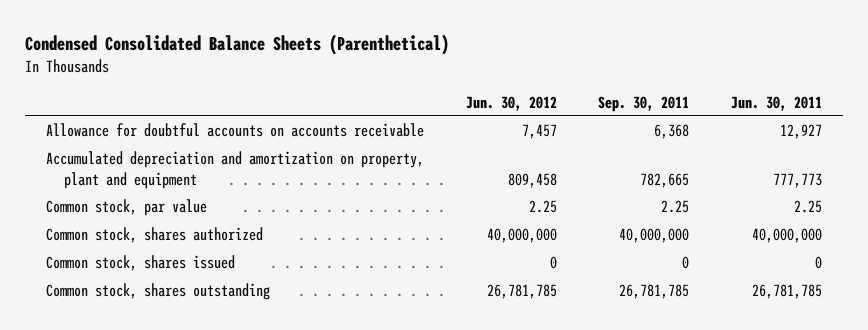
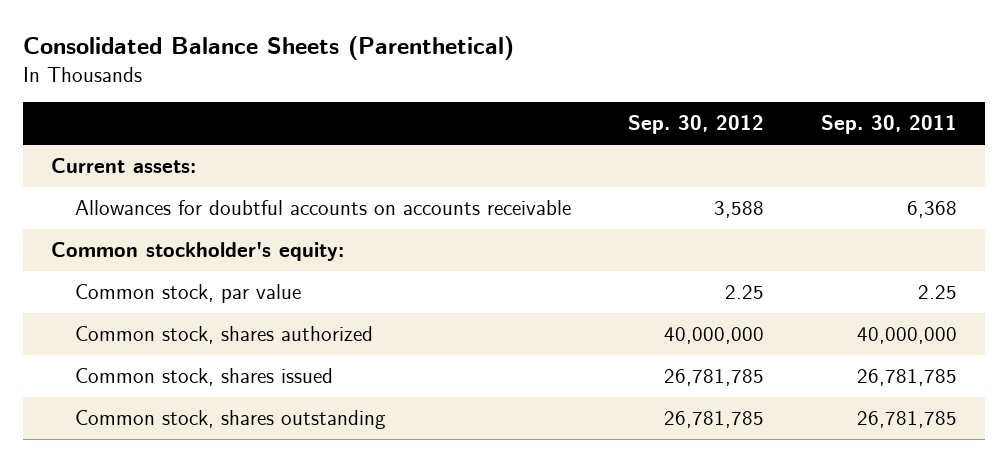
- Condensed Consolidated Balance Sheets (Parenthetical)
+ Consolidated Balance Sheets (Parenthetical)
- | Jun. 30, 2012 | Sep. 30, 2011 | Jun. 30, 2011
+ | Sep. 30, 2012 | Sep. 30, 2011
- Allowance for doubtful accounts on accounts receivable | 7,457 | 6,368 | 12,927
- Accumulated depreciation and amortization on property, plant and equipment | 809,458 | 782,665 | 777,773
+ Current assets:
+ Allowances for doubtful accounts on accounts receivable | 3,588 | 6,368
+ Common stockholder's equity:
- Common stock, shares issued | 0 | 0 | 0
+ Common stock, shares issued | 26,781,785 | 26,781,785

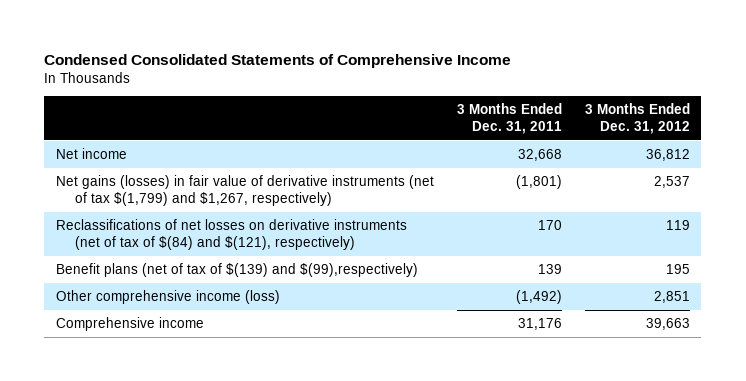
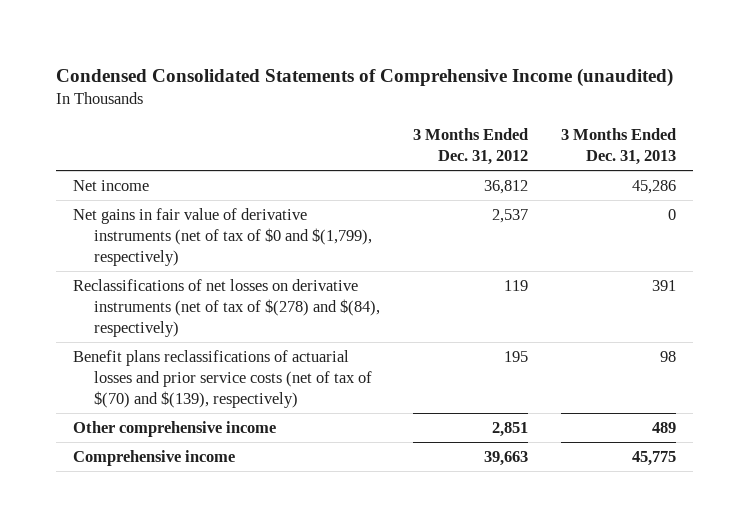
- Condensed Consolidated Statements of Comprehensive Income
+ Condensed Consolidated Statements of Comprehensive Income (unaudited)
- | 3 Months Ended Dec. 31, 2011 | 3 Months Ended Dec. 31, 2012
+ | 3 Months Ended Dec. 31, 2012 | 3 Months Ended Dec. 31, 2013
- Net gains (losses) in fair value of derivative instruments (net of tax $(1,799) and $1,267, respectively) | (1,801) | 2,537
- Reclassifications of net losses on derivative instruments (net of tax of $(84) and $(121), respectively) | 170 | 119
- Benefit plans (net of tax of $(139) and $(99),respectively) | 139 | 195
- Other comprehensive income (loss) | (1,492) | 2,851
+ Net gains in fair value of derivative instruments (net of tax of $0 and $(1,799), respectively) | 2,537 | 0
+ Reclassifications of net losses on derivative instruments (net of tax of $(278) and $(84), respectively) | 119 | 391
+ Benefit plans reclassifications of actuarial losses and prior service costs (net of tax of $(70) and $(139), respectively) | 195 | 98
+ Other comprehensive income | 2,851 | 489

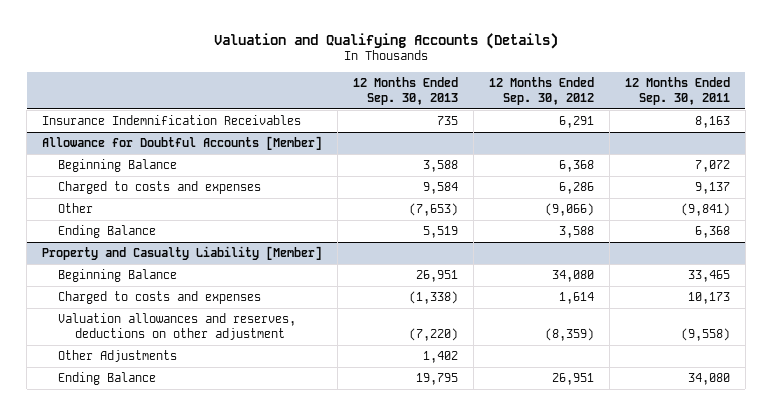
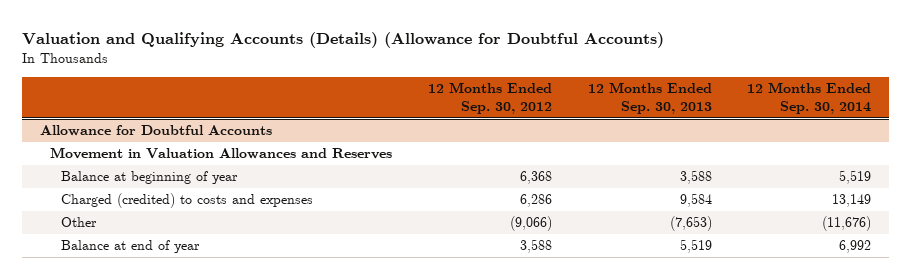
- Valuation and Qualifying Accounts (Details)
+ Valuation and Qualifying Accounts (Details) (Allowance for Doubtful Accounts)
- | 12 Months Ended Sep. 30, 2013 | 12 Months Ended Sep. 30, 2012 | 12 Months Ended Sep. 30, 2011
+ | 12 Months Ended Sep. 30, 2012 | 12 Months Ended Sep. 30, 2013 | 12 Months Ended Sep. 30, 2014
- Insurance Indemnification Receivables | 735 | 6,291 | 8,163
- Allowance for Doubtful Accounts [Member]
- Beginning Balance | 3,588 | 6,368 | 7,072
- Charged to costs and expenses | 9,584 | 6,286 | 9,137
+ Allowance for Doubtful Accounts
+ Movement in Valuation Allowances and Reserves
+ Balance at beginning of year | 6,368 | 3,588 | 5,519
+ Charged (credited) to costs and expenses | 6,286 | 9,584 | 13,149
- Ending Balance | 5,519 | 3,588 | 6,368
- Property and Casualty Liability [Member]
- Beginning Balance | 26,951 | 34,080 | 33,465
- Charged to costs and expenses | (1,338) | 1,614 | 10,173
- Valuation allowances and reserves, deductions on other adjustment | (7,220) | (8,359) | (9,558)
- Other Adjustments | 1,402 | |
- Ending Balance | 19,795 | 26,951 | 34,080
+ Balance at end of year | 3,588 | 5,519 | 6,992

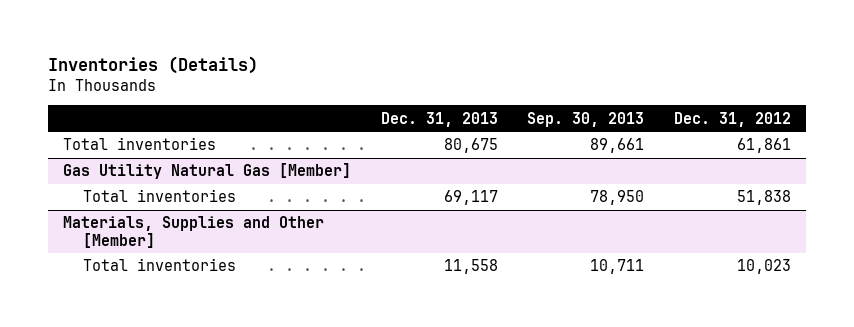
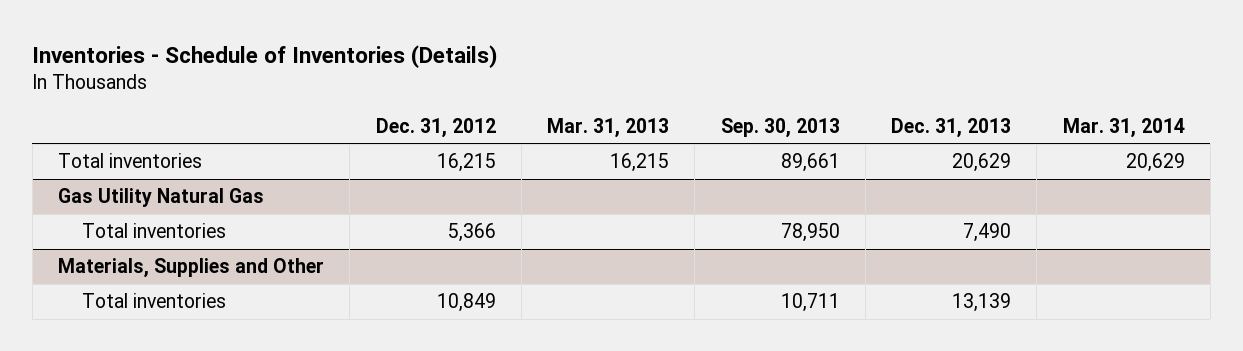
- Inventories (Details)
+ Inventories - Schedule of Inventories (Details)
- | Dec. 31, 2013 | Sep. 30, 2013 | Dec. 31, 2012
+ | Dec. 31, 2012 | Mar. 31, 2013 | Sep. 30, 2013 | Dec. 31, 2013 | Mar. 31, 2014
- Total inventories | 80,675 | 89,661 | 61,861
- Gas Utility Natural Gas [Member]
- Total inventories | 69,117 | 78,950 | 51,838
- Materials, Supplies and Other [Member]
- Total inventories | 11,558 | 10,711 | 10,023
+ Total inventories | 16,215 | 16,215 | 89,661 | 20,629 | 20,629
+ Gas Utility Natural Gas
+ Total inventories | 5,366 | | 78,950 | 7,490 |
+ Materials, Supplies and Other
+ Total inventories | 10,849 | | 10,711 | 13,139 |

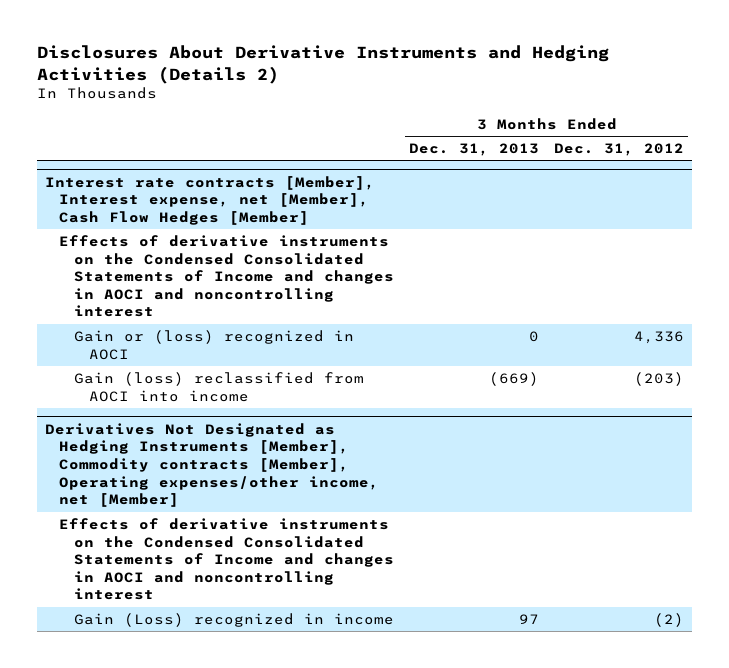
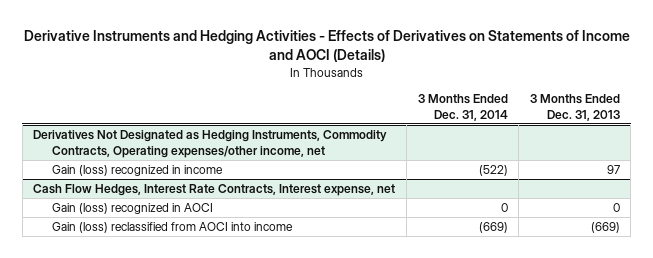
- Disclosures About Derivative Instruments and Hedging Activities (Details 2)
+ Derivative Instruments and Hedging Activities - Effects of Derivatives on Statements of Income and AOCI (Details)
- | 3 Months Ended Dec. 31, 2013 | 3 Months Ended Dec. 31, 2012
+ | 3 Months Ended Dec. 31, 2014 | 3 Months Ended Dec. 31, 2013
- Interest rate contracts [Member], Interest expense, net [Member], Cash Flow Hedges [Member]
- Effects of derivative instruments on the Condensed Consolidated Statements of Income and changes in AOCI and noncontrolling interest
- Gain or (loss) recognized in AOCI | 0 | 4,336
+ Derivatives Not Designated as Hedging Instruments, Commodity Contracts, Operating expenses/other income, net
+ Gain (loss) recognized in income | (522) | 97
+ Cash Flow Hedges, Interest Rate Contracts, Interest expense, net
+ Gain (loss) recognized in AOCI | 0 | 0
- Derivatives Not Designated as Hedging Instruments [Member], Commodity contracts [Member], Operating expenses/other income, net [Member]
- Effects of derivative instruments on the Condensed Consolidated Statements of Income and changes in AOCI and noncontrolling interest
- Gain (Loss) recognized in income | 97 | (2)

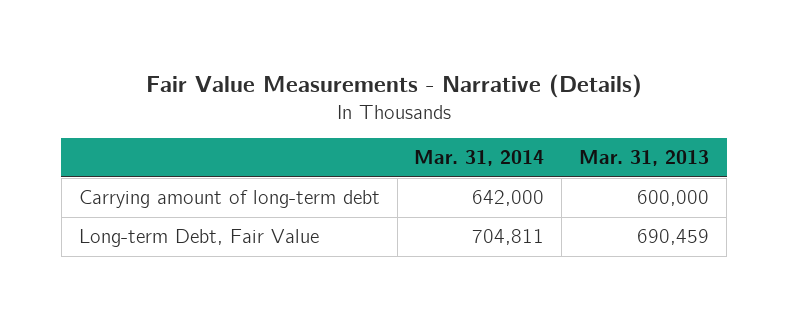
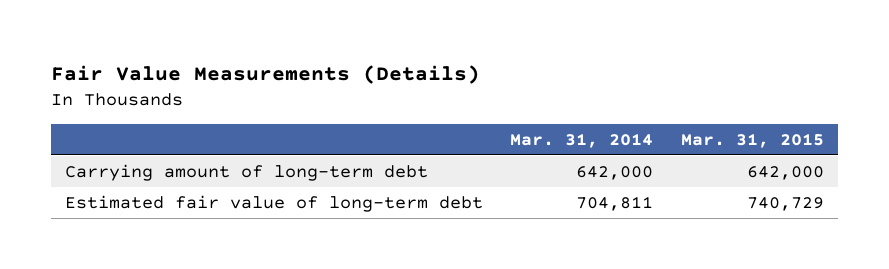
- Fair Value Measurements - Narrative (Details)
+ Fair Value Measurements (Details)
- | Mar. 31, 2014 | Mar. 31, 2013
+ | Mar. 31, 2014 | Mar. 31, 2015
- Long-term Debt, Fair Value | 704,811 | 690,459
+ Estimated fair value of long-term debt | 704,811 | 740,729

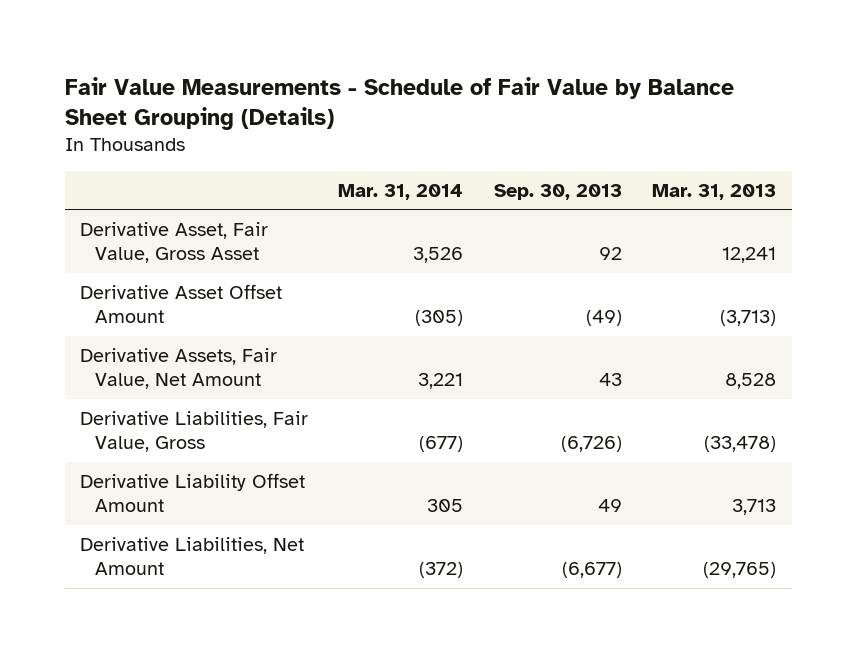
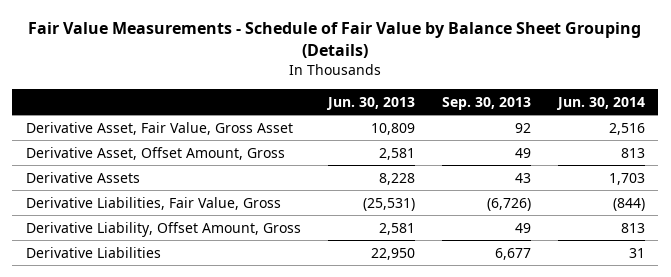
- | Mar. 31, 2014 | Sep. 30, 2013 | Mar. 31, 2013
+ | Jun. 30, 2013 | Sep. 30, 2013 | Jun. 30, 2014
- Derivative Asset Offset Amount | (305) | (49) | (3,713)
- Derivative Assets, Fair Value, Net Amount | 3,221 | 43 | 8,528
+ Derivative Asset, Offset Amount, Gross | 2,581 | 49 | 813
+ Derivative Assets | 8,228 | 43 | 1,703
- Derivative Liability Offset Amount | 305 | 49 | 3,713
- Derivative Liabilities, Net Amount | (372) | (6,677) | (29,765)
+ Derivative Liability, Offset Amount, Gross | 2,581 | 49 | 813
+ Derivative Liabilities | 22,950 | 6,677 | 31

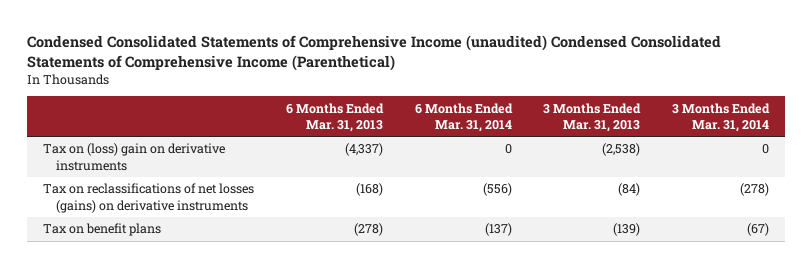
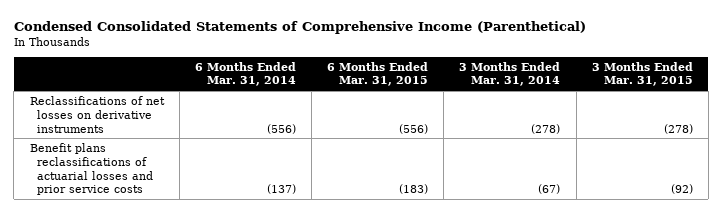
- Condensed Consolidated Statements of Comprehensive Income (unaudited) Condensed Consolidated Statements of Comprehensive Income (Parenthetical)
+ Condensed Consolidated Statements of Comprehensive Income (Parenthetical)
- | 6 Months Ended Mar. 31, 2013 | 6 Months Ended Mar. 31, 2014 | 3 Months Ended Mar. 31, 2013 | 3 Months Ended Mar. 31, 2014
+ | 6 Months Ended Mar. 31, 2014 | 6 Months Ended Mar. 31, 2015 | 3 Months Ended Mar. 31, 2014 | 3 Months Ended Mar. 31, 2015
- Tax on (loss) gain on derivative instruments | (4,337) | 0 | (2,538) | 0
- Tax on reclassifications of net losses (gains) on derivative instruments | (168) | (556) | (84) | (278)
- Tax on benefit plans | (278) | (137) | (139) | (67)
+ Reclassifications of net losses on derivative instruments | (556) | (556) | (278) | (278)
+ Benefit plans reclassifications of actuarial losses and prior service costs | (137) | (183) | (67) | (92)

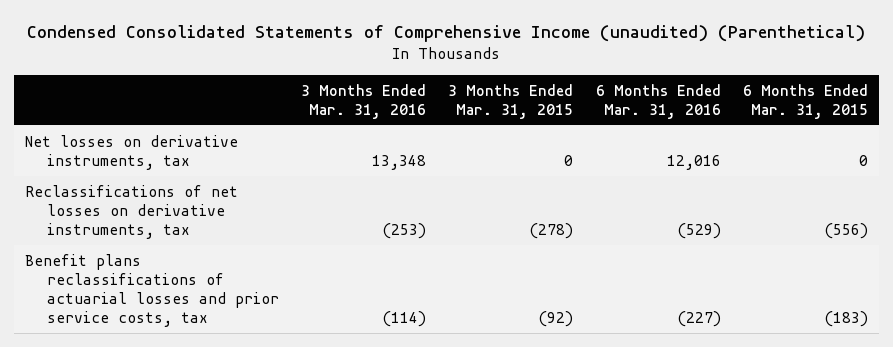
- Condensed Consolidated Statements of Comprehensive Income (Parenthetical)
+ Condensed Consolidated Statements of Comprehensive Income (unaudited) (Parenthetical)
- | 6 Months Ended Mar. 31, 2014 | 6 Months Ended Mar. 31, 2015 | 3 Months Ended Mar. 31, 2014 | 3 Months Ended Mar. 31, 2015
+ | 3 Months Ended Mar. 31, 2016 | 3 Months Ended Mar. 31, 2015 | 6 Months Ended Mar. 31, 2016 | 6 Months Ended Mar. 31, 2015
- Reclassifications of net losses on derivative instruments | (556) | (556) | (278) | (278)
- Benefit plans reclassifications of actuarial losses and prior service costs | (137) | (183) | (67) | (92)
+ Net losses on derivative instruments, tax | 13,348 | 0 | 12,016 | 0
+ Reclassifications of net losses on derivative instruments, tax | (253) | (278) | (529) | (556)
+ Benefit plans reclassifications of actuarial losses and prior service costs, tax | (114) | (92) | (227) | (183)

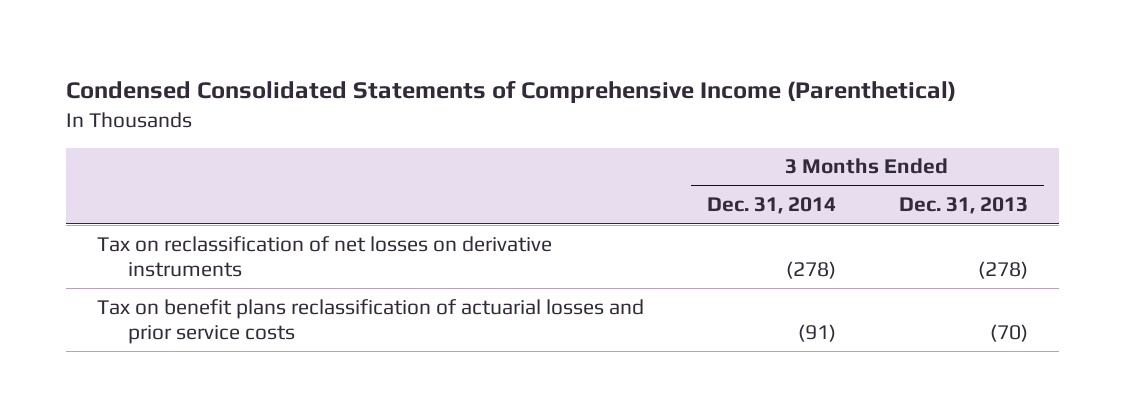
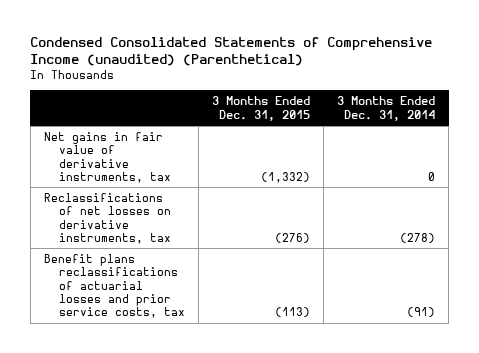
- Condensed Consolidated Statements of Comprehensive Income (Parenthetical)
+ Condensed Consolidated Statements of Comprehensive Income (unaudited) (Parenthetical)
- | 3 Months Ended Dec. 31, 2014 | 3 Months Ended Dec. 31, 2013
+ | 3 Months Ended Dec. 31, 2015 | 3 Months Ended Dec. 31, 2014
- Tax on reclassification of net losses on derivative instruments | (278) | (278)
- Tax on benefit plans reclassification of actuarial losses and prior service costs | (91) | (70)
+ Net gains in fair value of derivative instruments, tax | (1,332) | 0
+ Reclassifications of net losses on derivative instruments, tax | (276) | (278)
+ Benefit plans reclassifications of actuarial losses and prior service costs, tax | (113) | (91)

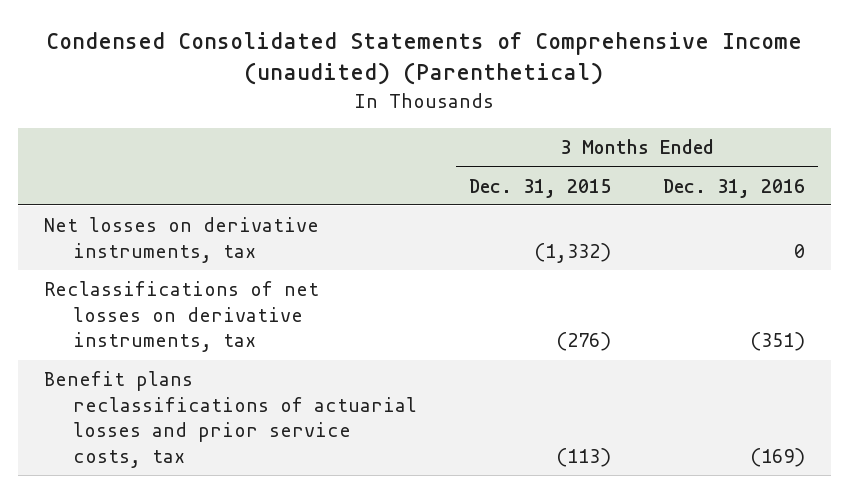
- | 3 Months Ended Dec. 31, 2015 | 3 Months Ended Dec. 31, 2014
+ | 3 Months Ended Dec. 31, 2015 | 3 Months Ended Dec. 31, 2016
- Net gains in fair value of derivative instruments, tax | (1,332) | 0
+ Net losses on derivative instruments, tax | (1,332) | 0

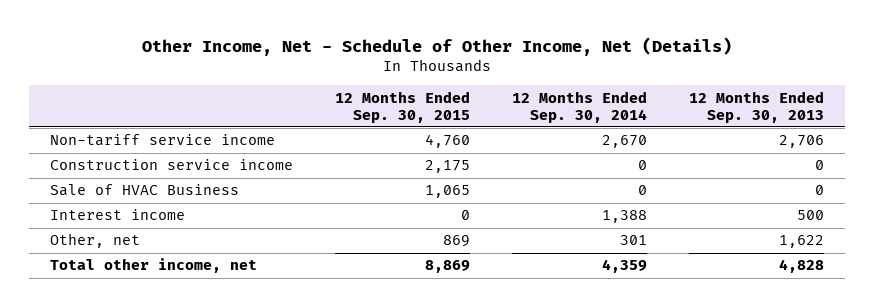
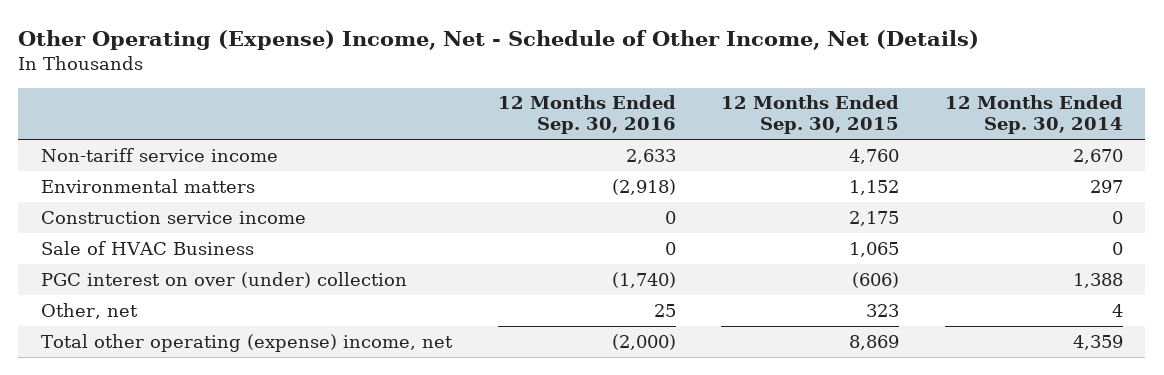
- Other Income, Net - Schedule of Other Income, Net (Details)
+ Other Operating (Expense) Income, Net - Schedule of Other Income, Net (Details)
- | 12 Months Ended Sep. 30, 2015 | 12 Months Ended Sep. 30, 2014 | 12 Months Ended Sep. 30, 2013
+ | 12 Months Ended Sep. 30, 2016 | 12 Months Ended Sep. 30, 2015 | 12 Months Ended Sep. 30, 2014
+ Environmental matters | (2,918) | 1,152 | 297
- Interest income | 0 | 1,388 | 500
- Other, net | 869 | 301 | 1,622
- Total other income, net | 8,869 | 4,359 | 4,828
+ PGC interest on over (under) collection | (1,740) | (606) | 1,388
+ Other, net | 25 | 323 | 4
+ Total other operating (expense) income, net | (2,000) | 8,869 | 4,359

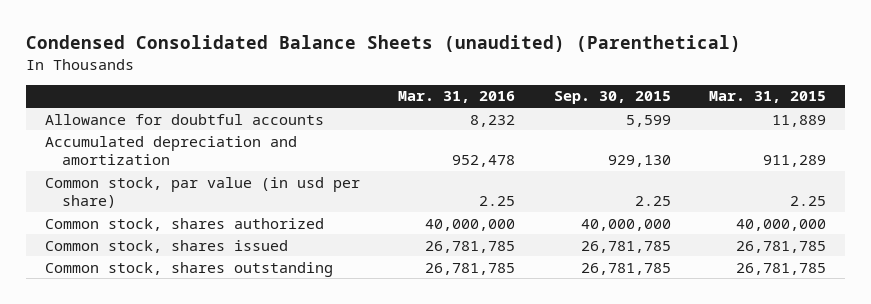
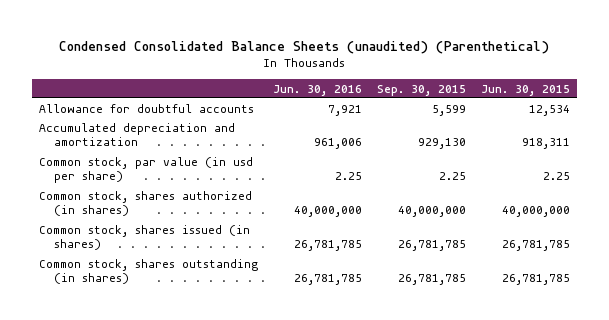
- | Mar. 31, 2016 | Sep. 30, 2015 | Mar. 31, 2015
+ | Jun. 30, 2016 | Sep. 30, 2015 | Jun. 30, 2015
- Common stock, shares authorized | 40,000,000 | 40,000,000 | 40,000,000
- Common stock, shares issued | 26,781,785 | 26,781,785 | 26,781,785
- Common stock, shares outstanding | 26,781,785 | 26,781,785 | 26,781,785
+ Common stock, shares authorized (in shares) | 40,000,000 | 40,000,000 | 40,000,000
+ Common stock, shares issued (in shares) | 26,781,785 | 26,781,785 | 26,781,785
+ Common stock, shares outstanding (in shares) | 26,781,785 | 26,781,785 | 26,781,785

